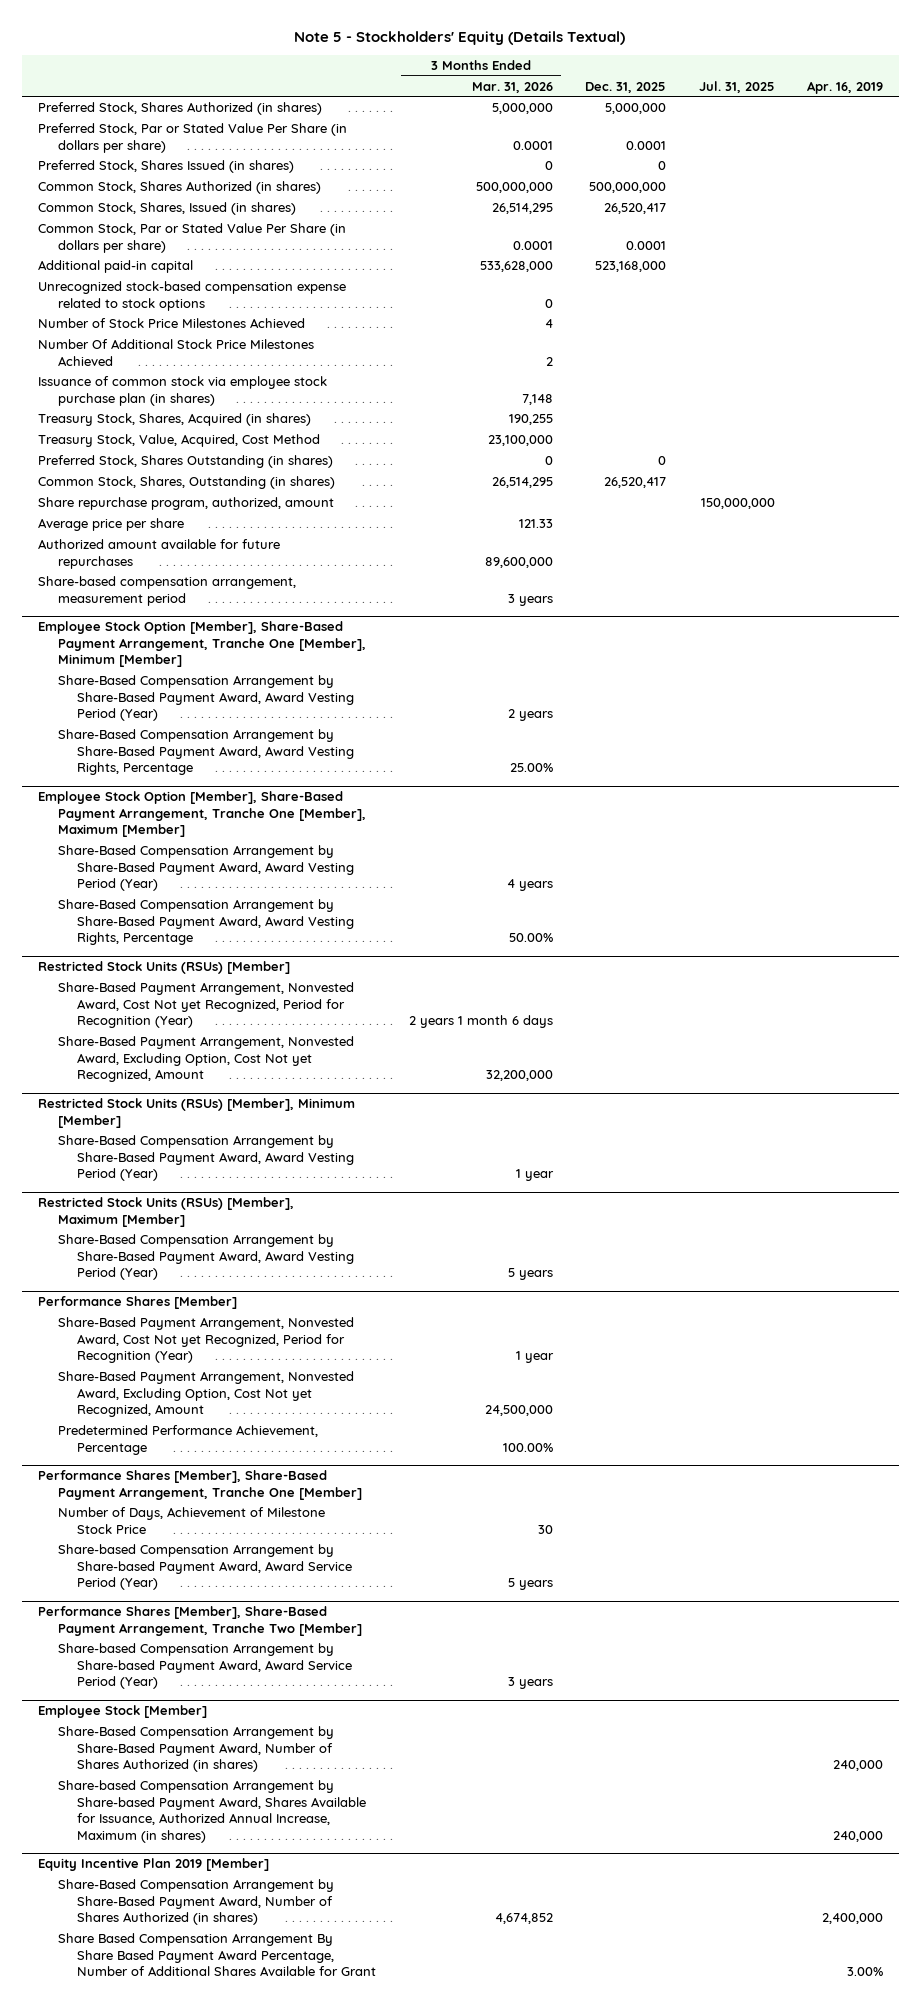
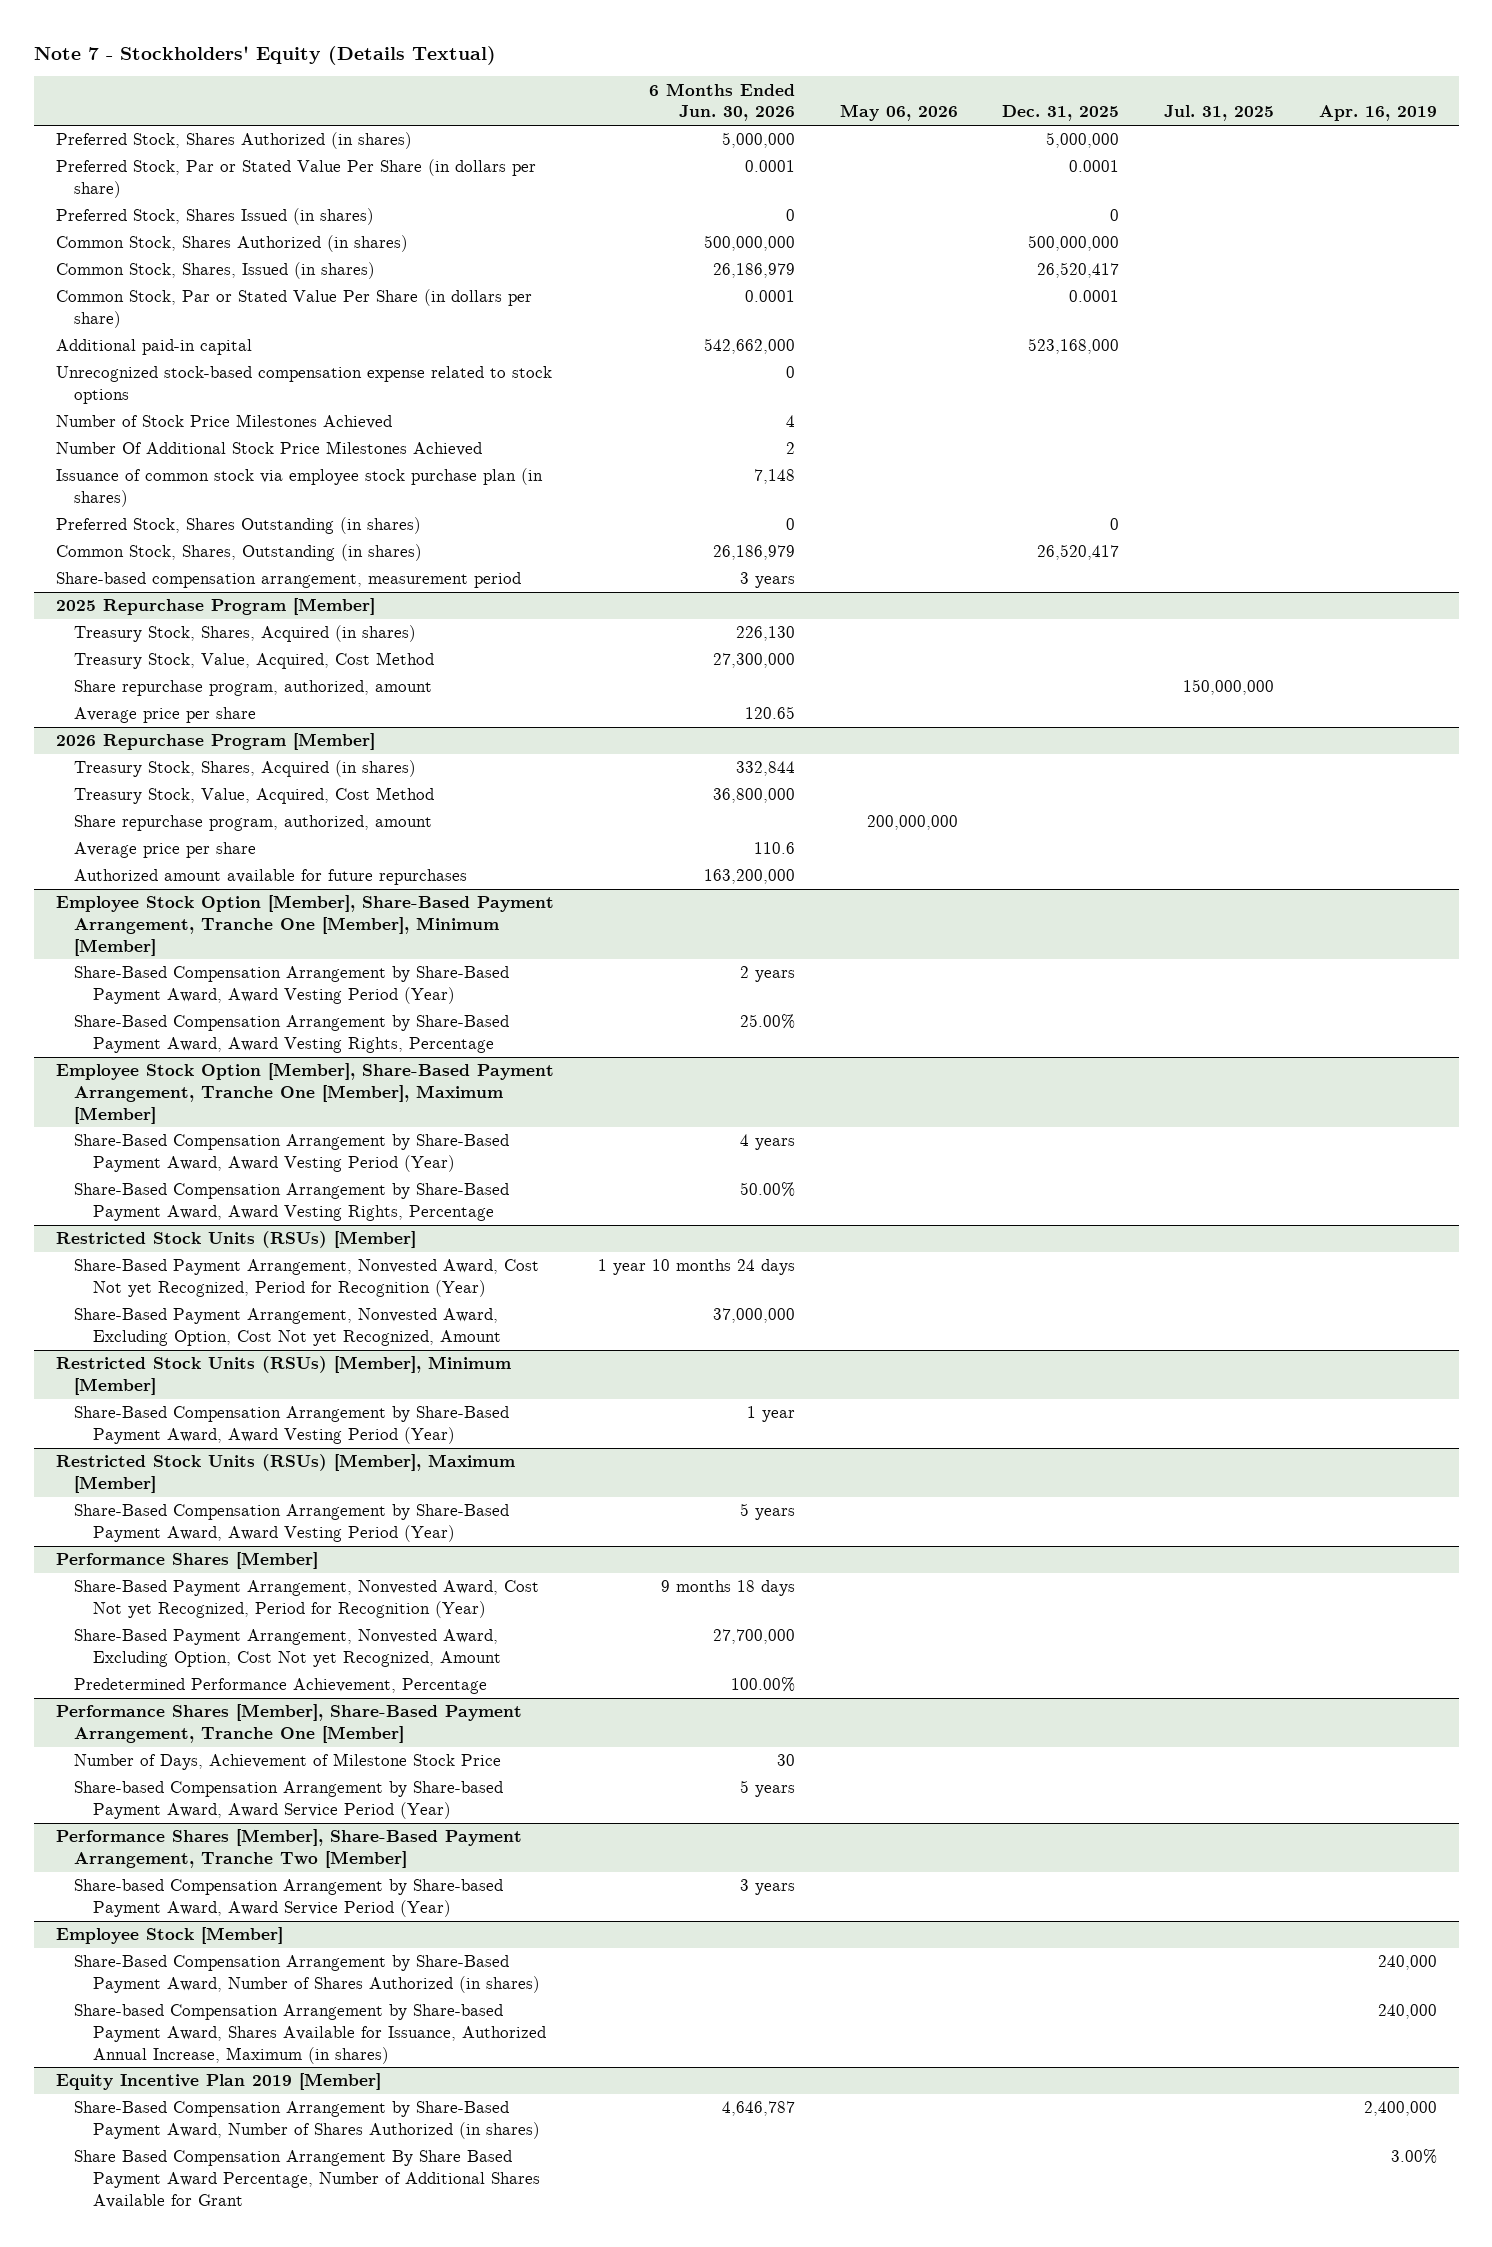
- Note 5 - Stockholders' Equity (Details Textual)
+ Note 7 - Stockholders' Equity (Details Textual)
- | 3 Months Ended Mar. 31, 2026 | Dec. 31, 2025 | Jul. 31, 2025 | Apr. 16, 2019
+ | 6 Months Ended Jun. 30, 2026 | May 06, 2026 | Dec. 31, 2025 | Jul. 31, 2025 | Apr. 16, 2019
- Treasury Stock, Shares, Acquired (in shares) | 190,255 | | |
- Treasury Stock, Value, Acquired, Cost Method | 23,100,000 | | |
- Share repurchase program, authorized, amount | | | 150,000,000 |
- Average price per share | 121.33 | | |
- Authorized amount available for future repurchases | 89,600,000 | | |
+ 2025 Repurchase Program [Member]
+ Treasury Stock, Shares, Acquired (in shares) | 226,130 | | | |
+ Treasury Stock, Value, Acquired, Cost Method | 27,300,000 | | | |
+ Share repurchase program, authorized, amount | | | | 150,000,000 |
+ Average price per share | 120.65 | | | |
+ 2026 Repurchase Program [Member]
+ Treasury Stock, Shares, Acquired (in shares) | 332,844 | | | |
+ Treasury Stock, Value, Acquired, Cost Method | 36,800,000 | | | |
+ Share repurchase program, authorized, amount | | 200,000,000 | | |
+ Average price per share | 110.6 | | | |
+ Authorized amount available for future repurchases | 163,200,000 | | | |

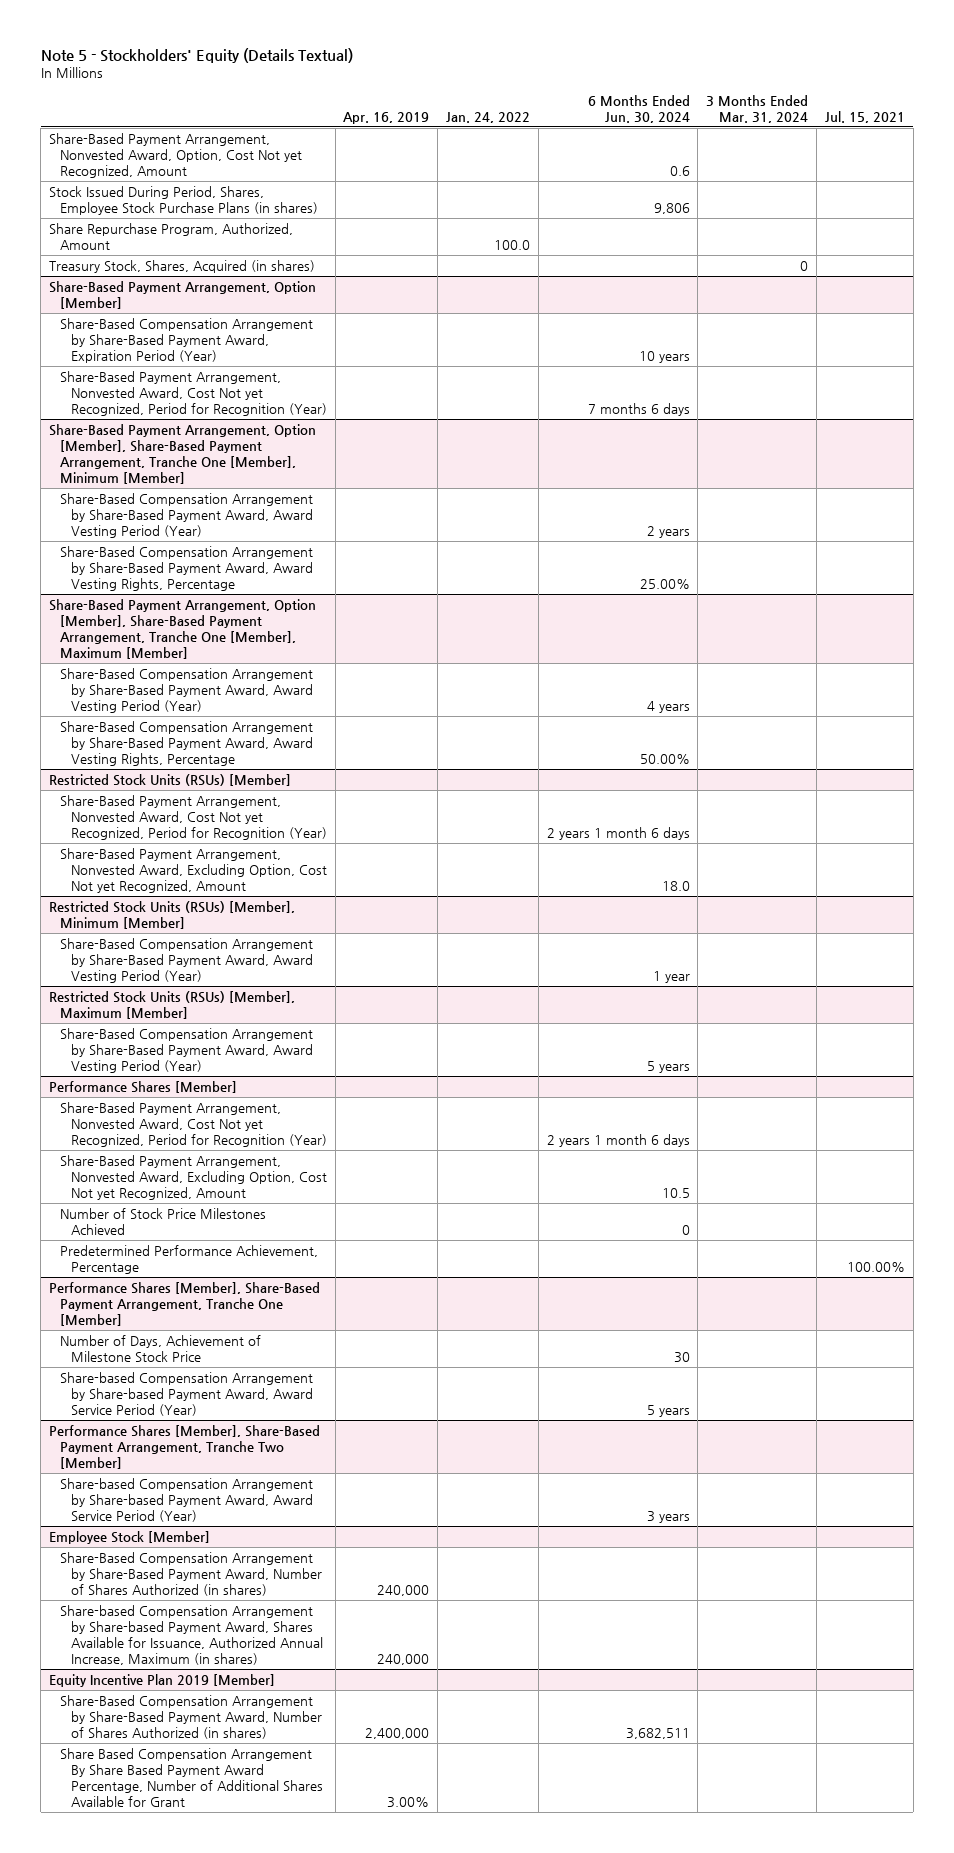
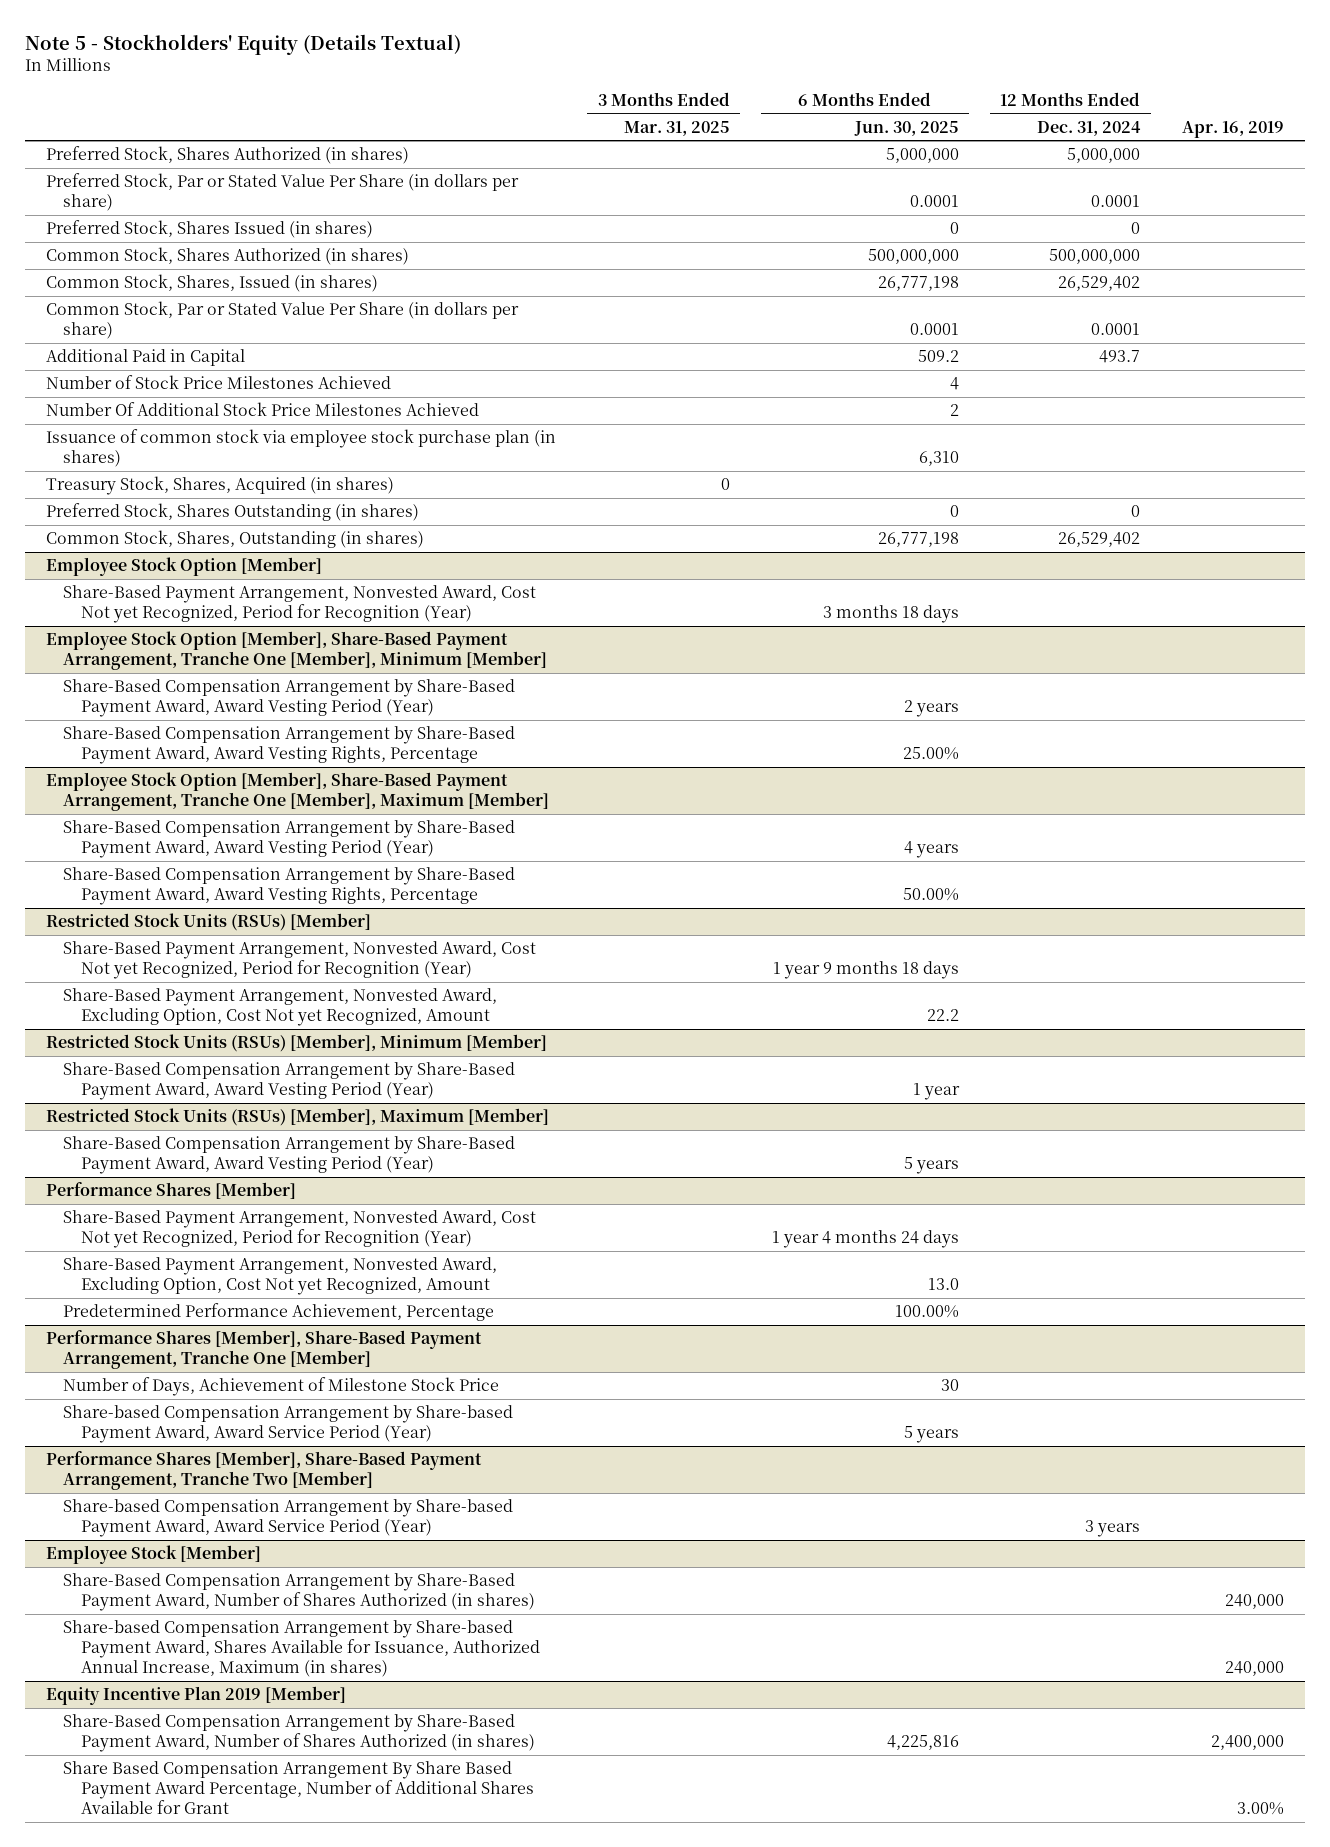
- | Apr. 16, 2019 | Jan. 24, 2022 | 6 Months Ended Jun. 30, 2024 | 3 Months Ended Mar. 31, 2024 | Jul. 15, 2021
+ | 3 Months Ended Mar. 31, 2025 | 6 Months Ended Jun. 30, 2025 | 12 Months Ended Dec. 31, 2024 | Apr. 16, 2019
- Share-Based Payment Arrangement, Nonvested Award, Option, Cost Not yet Recognized, Amount | | | 0.6 | |
- Stock Issued During Period, Shares, Employee Stock Purchase Plans (in shares) | | | 9,806 | |
- Share Repurchase Program, Authorized, Amount | | 100.0 | | |
+ Preferred Stock, Shares Authorized (in shares) | | 5,000,000 | 5,000,000 |
+ Preferred Stock, Par or Stated Value Per Share (in dollars per share) | | 0.0001 | 0.0001 |
+ Preferred Stock, Shares Issued (in shares) | | 0 | 0 |
+ Common Stock, Shares Authorized (in shares) | | 500,000,000 | 500,000,000 |
+ Common Stock, Shares, Issued (in shares) | | 26,777,198 | 26,529,402 |
+ Common Stock, Par or Stated Value Per Share (in dollars per share) | | 0.0001 | 0.0001 |
+ Additional Paid in Capital | | 509.2 | 493.7 |
+ Number of Stock Price Milestones Achieved | | 4 | |
+ Number Of Additional Stock Price Milestones Achieved | | 2 | |
+ Issuance of common stock via employee stock purchase plan (in shares) | | 6,310 | |
- Share-Based Payment Arrangement, Option [Member]
- Share-Based Compensation Arrangement by Share-Based Payment Award, Expiration Period (Year) | | | 10 years | |
+ Preferred Stock, Shares Outstanding (in shares) | | 0 | 0 |
+ Common Stock, Shares, Outstanding (in shares) | | 26,777,198 | 26,529,402 |
+ Employee Stock Option [Member]
- Share-Based Payment Arrangement, Option [Member], Share-Based Payment Arrangement, Tranche One [Member], Minimum [Member]
+ Employee Stock Option [Member], Share-Based Payment Arrangement, Tranche One [Member], Minimum [Member]
- Share-Based Payment Arrangement, Option [Member], Share-Based Payment Arrangement, Tranche One [Member], Maximum [Member]
+ Employee Stock Option [Member], Share-Based Payment Arrangement, Tranche One [Member], Maximum [Member]
@ Performance Shares [Member]
- Number of Stock Price Milestones Achieved | | | 0 | |

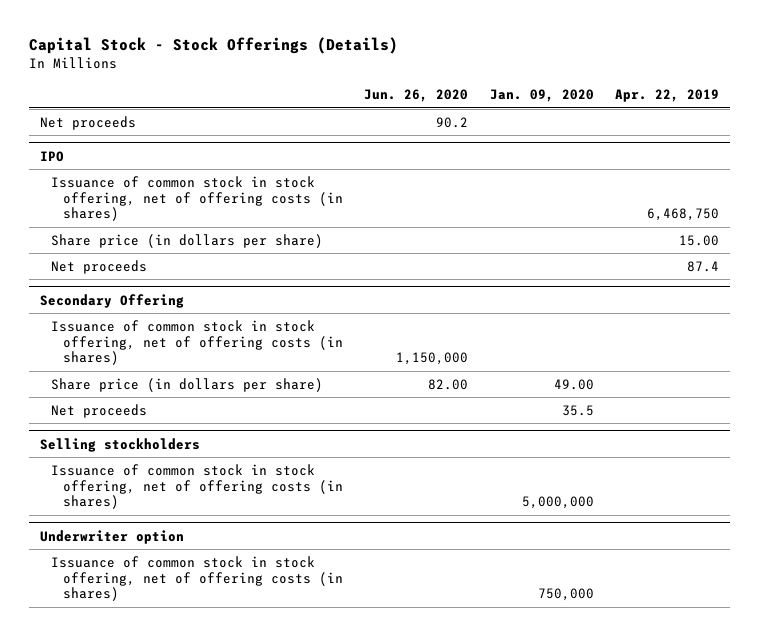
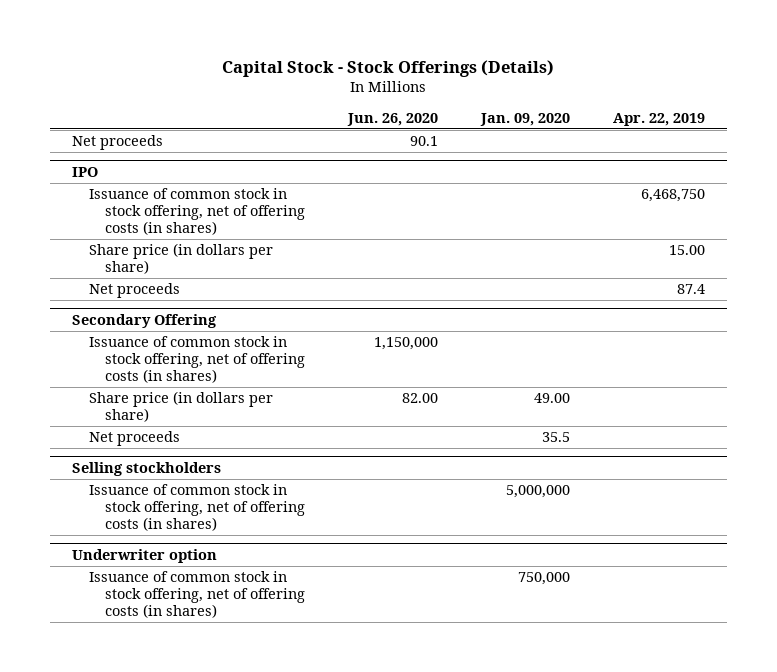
- Net proceeds | 90.2 | |
+ Net proceeds | 90.1 | |

